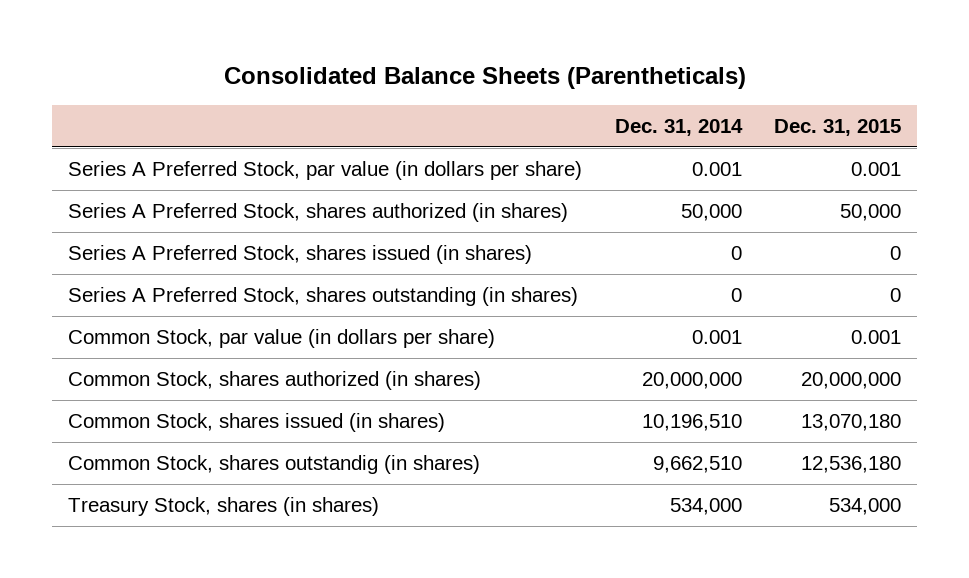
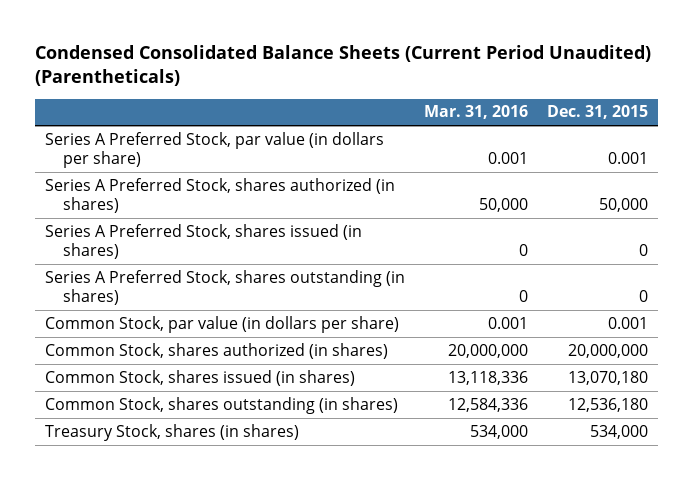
- Consolidated Balance Sheets (Parentheticals)
+ Condensed Consolidated Balance Sheets (Current Period Unaudited) (Parentheticals)
- | Dec. 31, 2014 | Dec. 31, 2015
+ | Mar. 31, 2016 | Dec. 31, 2015
- Common Stock, shares outstandig (in shares) | 9,662,510 | 12,536,180
+ Common Stock, shares outstanding (in shares) | 12,584,336 | 12,536,180

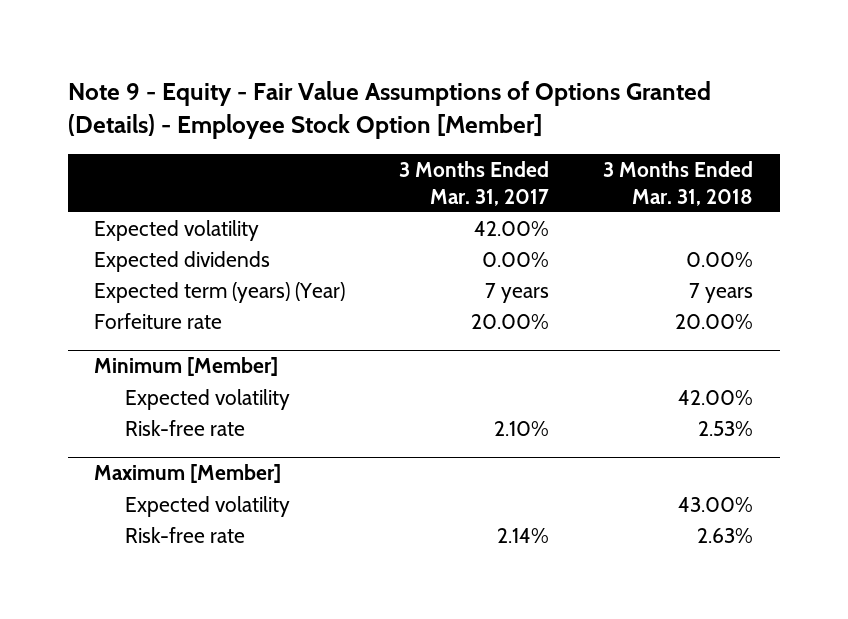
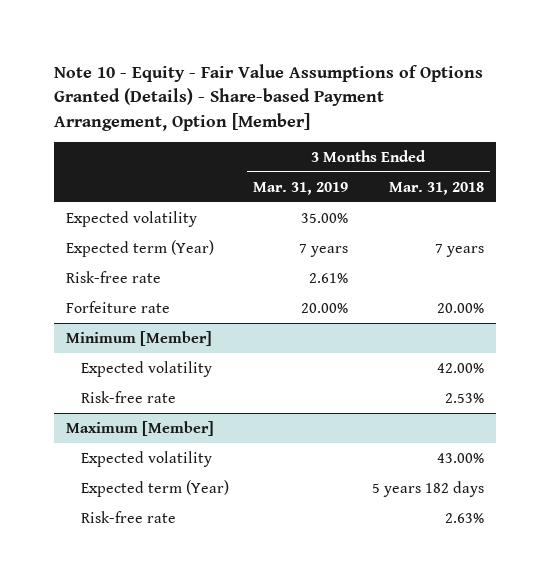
- Note 9 - Equity - Fair Value Assumptions of Options Granted (Details) - Employee Stock Option [Member]
+ Note 10 - Equity - Fair Value Assumptions of Options Granted (Details) - Share-based Payment Arrangement, Option [Member]
- | 3 Months Ended Mar. 31, 2017 | 3 Months Ended Mar. 31, 2018
+ | 3 Months Ended Mar. 31, 2019 | 3 Months Ended Mar. 31, 2018
- Expected dividends | 0.00% | 0.00%
- Expected term (years) (Year) | 7 years | 7 years
+ Expected term (Year) | 7 years | 7 years
+ Risk-free rate | 2.61% |
@ Maximum [Member]
+ Expected term (Year) | | 5 years 182 days

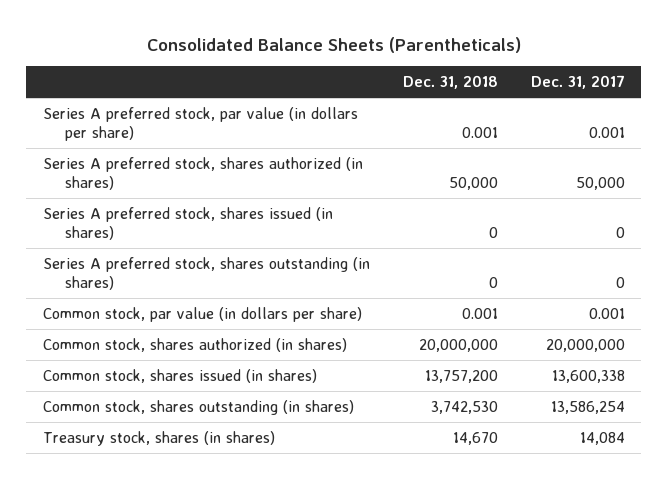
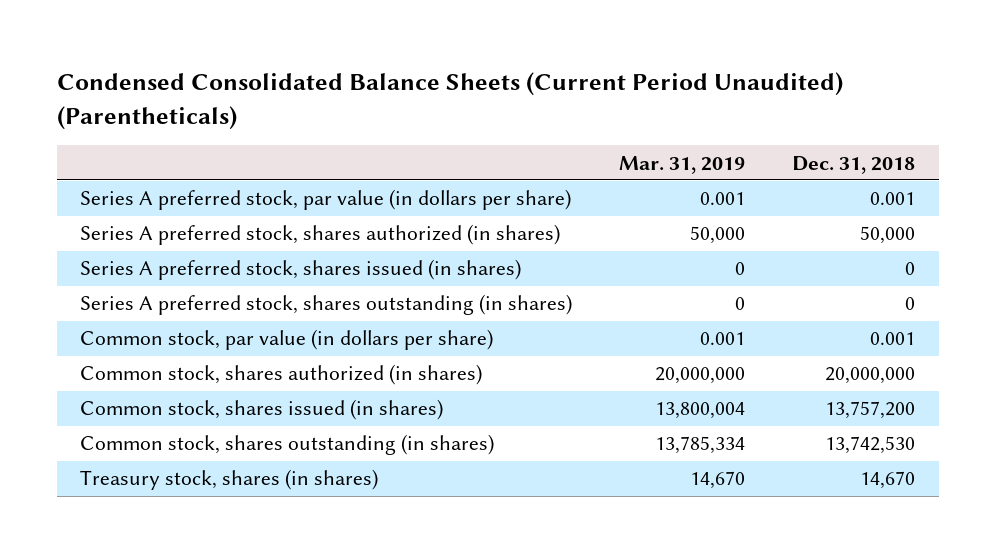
- Consolidated Balance Sheets (Parentheticals)
+ Condensed Consolidated Balance Sheets (Current Period Unaudited) (Parentheticals)
- | Dec. 31, 2018 | Dec. 31, 2017
+ | Mar. 31, 2019 | Dec. 31, 2018
- Common stock, shares outstanding (in shares) | 3,742,530 | 13,586,254
+ Common stock, shares outstanding (in shares) | 13,785,334 | 13,742,530

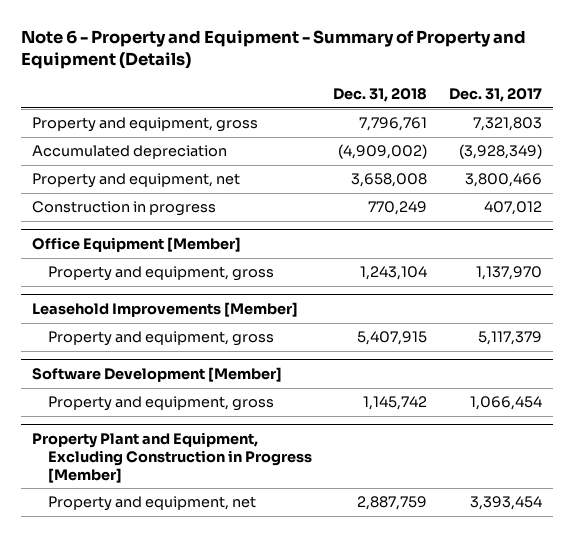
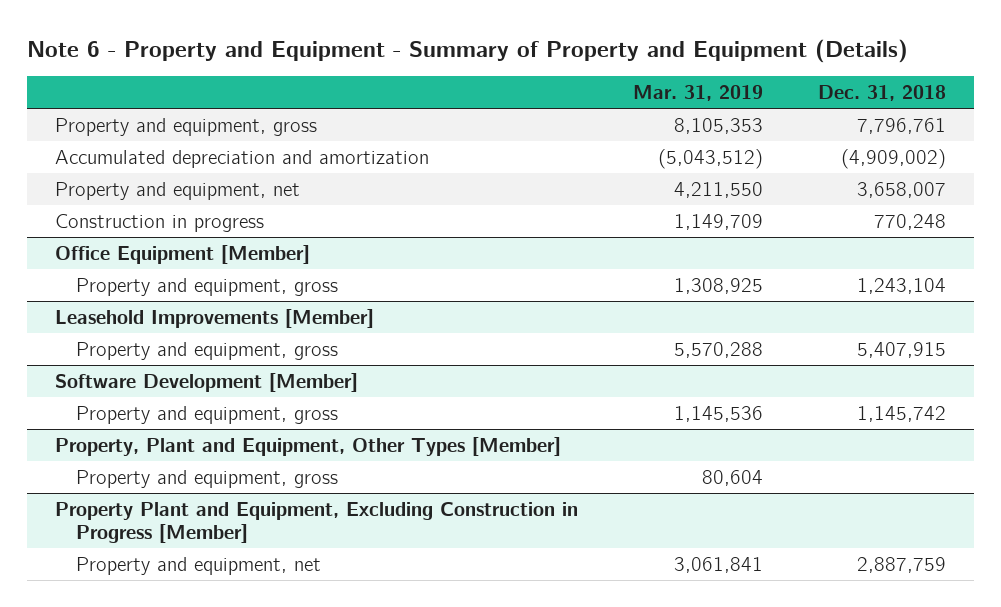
- | Dec. 31, 2018 | Dec. 31, 2017
+ | Mar. 31, 2019 | Dec. 31, 2018
- Accumulated depreciation | (4,909,002) | (3,928,349)
- Property and equipment, net | 3,658,008 | 3,800,466
- Construction in progress | 770,249 | 407,012
+ Accumulated depreciation and amortization | (5,043,512) | (4,909,002)
+ Property and equipment, net | 4,211,550 | 3,658,007
+ Construction in progress | 1,149,709 | 770,248
+ Property, Plant and Equipment, Other Types [Member]
+ Property and equipment, gross | 80,604 |

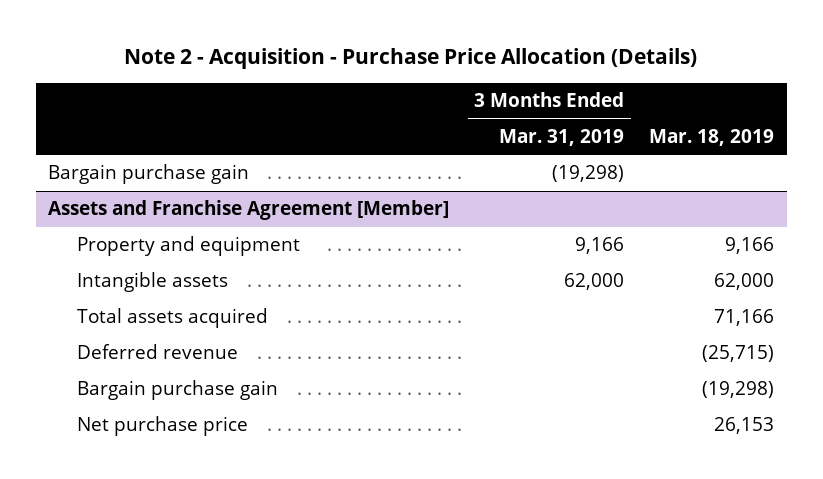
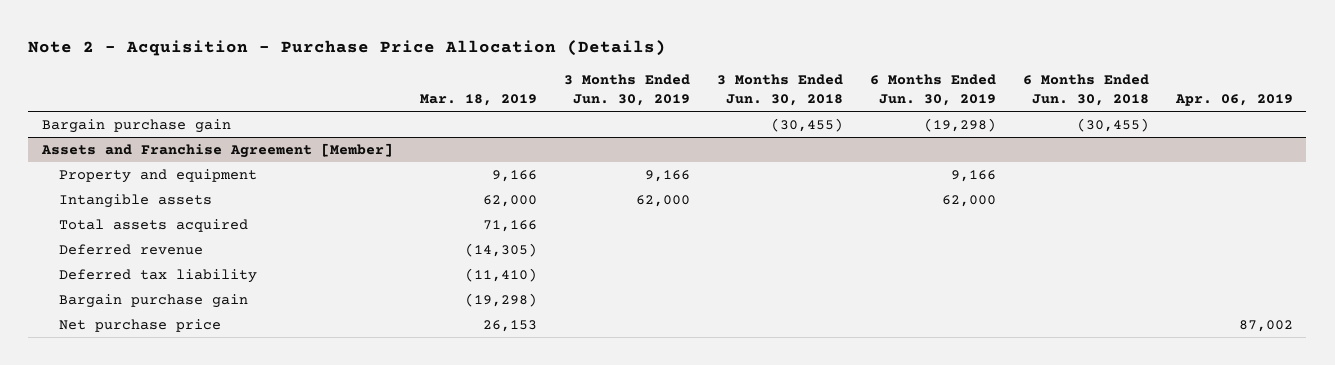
- | 3 Months Ended Mar. 31, 2019 | Mar. 18, 2019
+ | Mar. 18, 2019 | 3 Months Ended Jun. 30, 2019 | 3 Months Ended Jun. 30, 2018 | 6 Months Ended Jun. 30, 2019 | 6 Months Ended Jun. 30, 2018 | Apr. 06, 2019
@ Assets and Franchise Agreement [Member]
- Deferred revenue | | (25,715)
+ Deferred revenue | (14,305) | | | | |
+ Deferred tax liability | (11,410) | | | | |

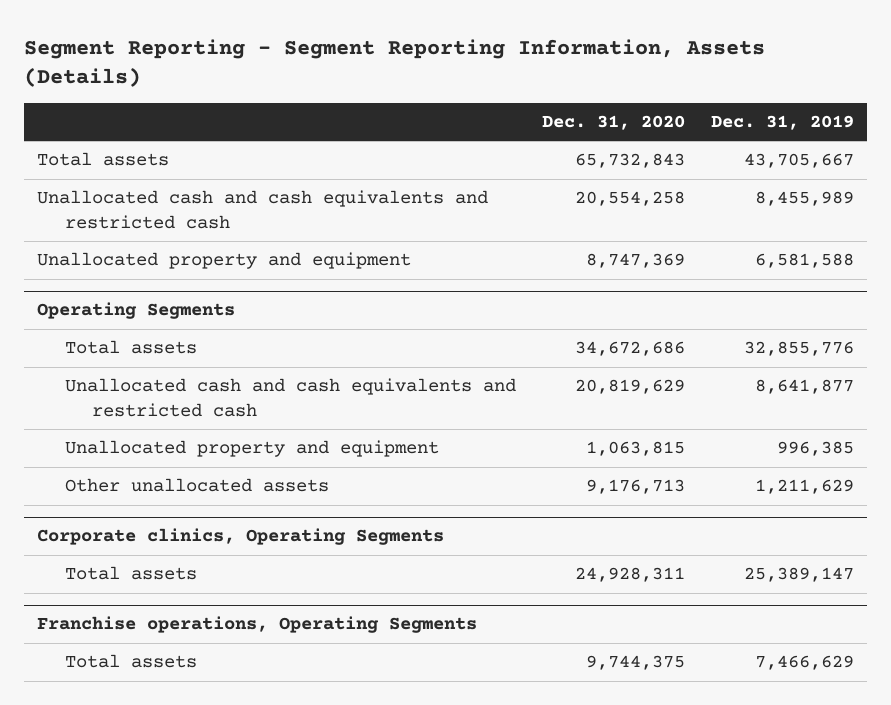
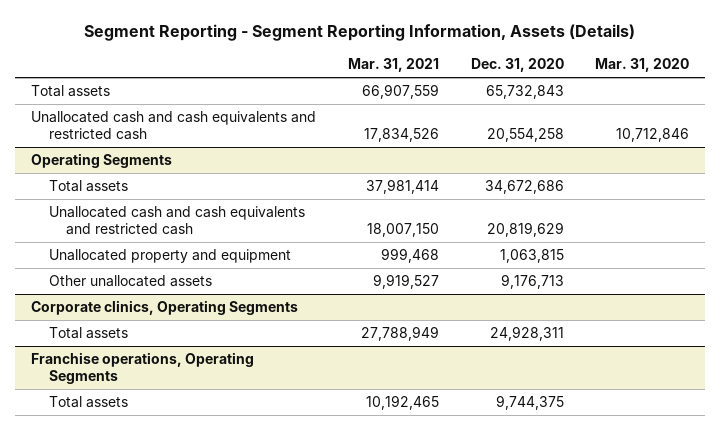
- | Dec. 31, 2020 | Dec. 31, 2019
+ | Mar. 31, 2021 | Dec. 31, 2020 | Mar. 31, 2020
- Unallocated property and equipment | 8,747,369 | 6,581,588

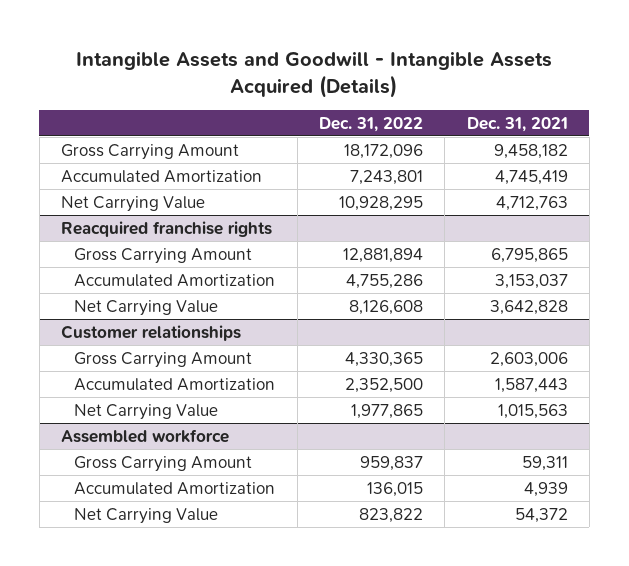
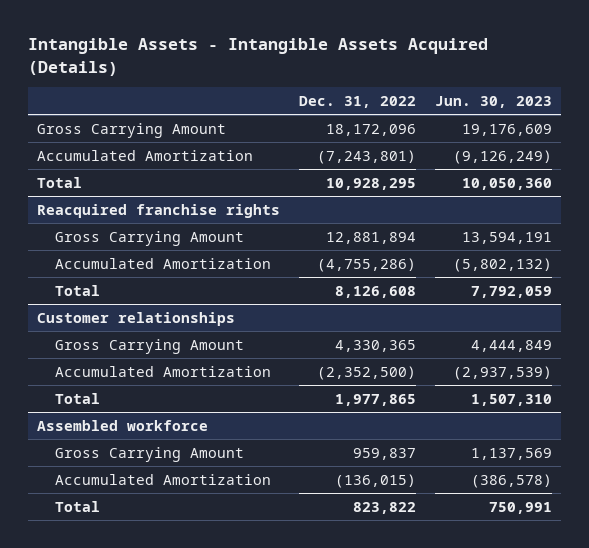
- Intangible Assets and Goodwill - Intangible Assets Acquired (Details)
+ Intangible Assets - Intangible Assets Acquired (Details)
- | Dec. 31, 2022 | Dec. 31, 2021
+ | Dec. 31, 2022 | Jun. 30, 2023
- Accumulated Amortization | 7,243,801 | 4,745,419
- Net Carrying Value | 10,928,295 | 4,712,763
+ Accumulated Amortization | (7,243,801) | (9,126,249)
+ Total | 10,928,295 | 10,050,360
@ Reacquired franchise rights
- Accumulated Amortization | 4,755,286 | 3,153,037
- Net Carrying Value | 8,126,608 | 3,642,828
+ Accumulated Amortization | (4,755,286) | (5,802,132)
+ Total | 8,126,608 | 7,792,059
@ Customer relationships
- Accumulated Amortization | 2,352,500 | 1,587,443
- Net Carrying Value | 1,977,865 | 1,015,563
+ Accumulated Amortization | (2,352,500) | (2,937,539)
+ Total | 1,977,865 | 1,507,310
@ Assembled workforce
- Accumulated Amortization | 136,015 | 4,939
- Net Carrying Value | 823,822 | 54,372
+ Accumulated Amortization | (136,015) | (386,578)
+ Total | 823,822 | 750,991

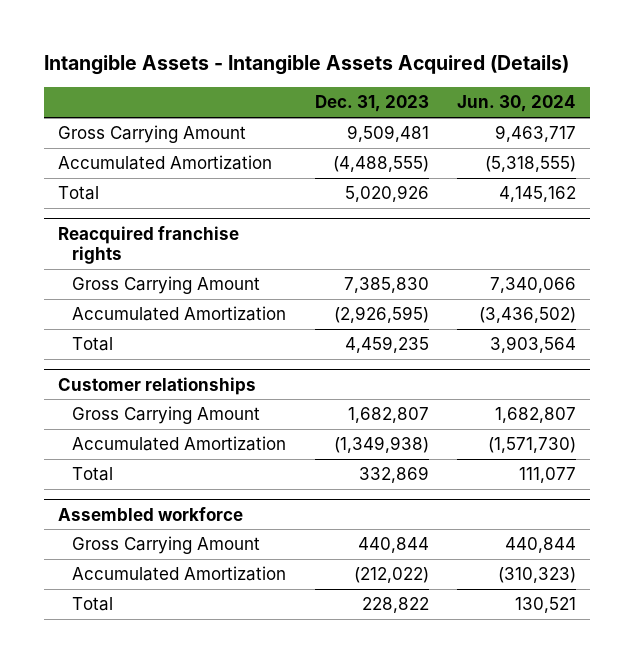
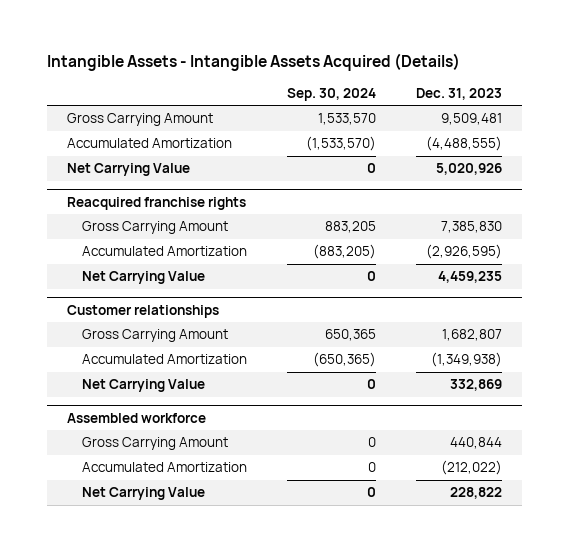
- | Dec. 31, 2023 | Jun. 30, 2024
+ | Sep. 30, 2024 | Dec. 31, 2023
- Total | 5,020,926 | 4,145,162
+ Net Carrying Value | 0 | 5,020,926
@ Reacquired franchise rights
- Total | 4,459,235 | 3,903,564
+ Net Carrying Value | 0 | 4,459,235
@ Customer relationships
- Total | 332,869 | 111,077
+ Net Carrying Value | 0 | 332,869
@ Assembled workforce
- Total | 228,822 | 130,521
+ Net Carrying Value | 0 | 228,822

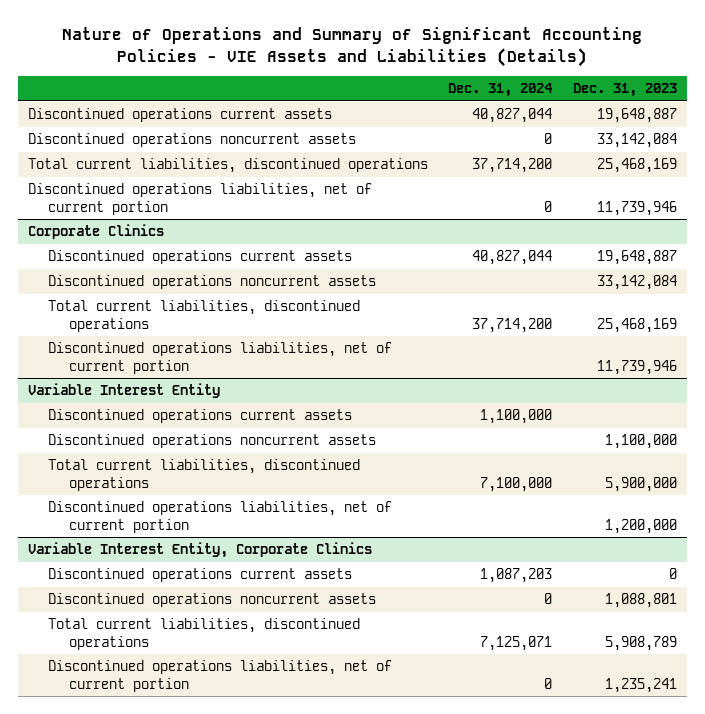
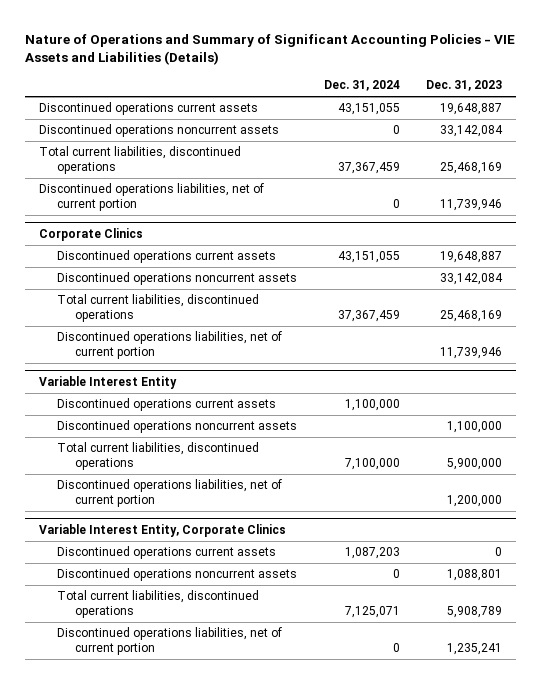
- Discontinued operations current assets | 40,827,044 | 19,648,887
+ Discontinued operations current assets | 43,151,055 | 19,648,887
- Total current liabilities, discontinued operations | 37,714,200 | 25,468,169
+ Total current liabilities, discontinued operations | 37,367,459 | 25,468,169
@ Corporate Clinics
- Discontinued operations current assets | 40,827,044 | 19,648,887
+ Discontinued operations current assets | 43,151,055 | 19,648,887
- Total current liabilities, discontinued operations | 37,714,200 | 25,468,169
+ Total current liabilities, discontinued operations | 37,367,459 | 25,468,169

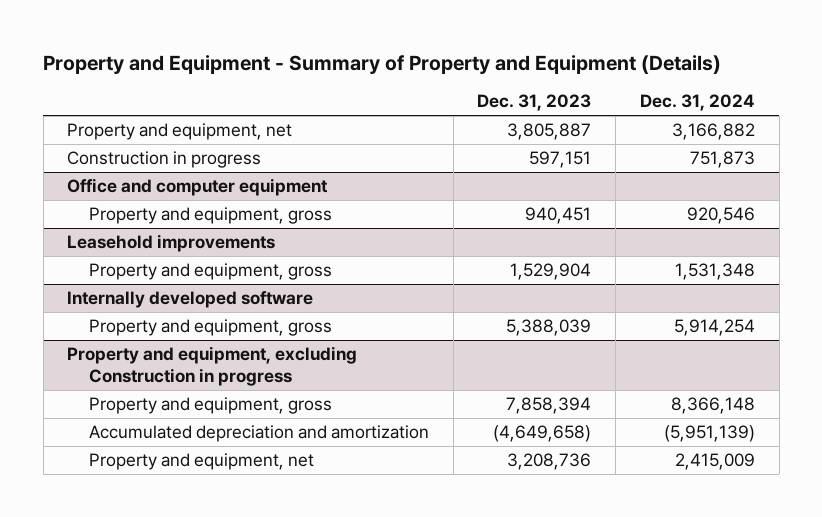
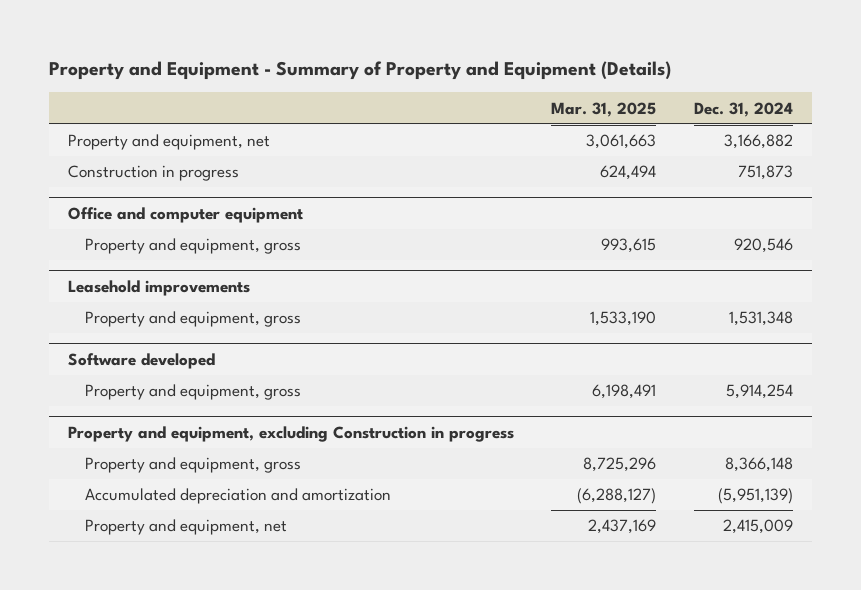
- | Dec. 31, 2023 | Dec. 31, 2024
+ | Mar. 31, 2025 | Dec. 31, 2024
- Internally developed software
+ Software developed

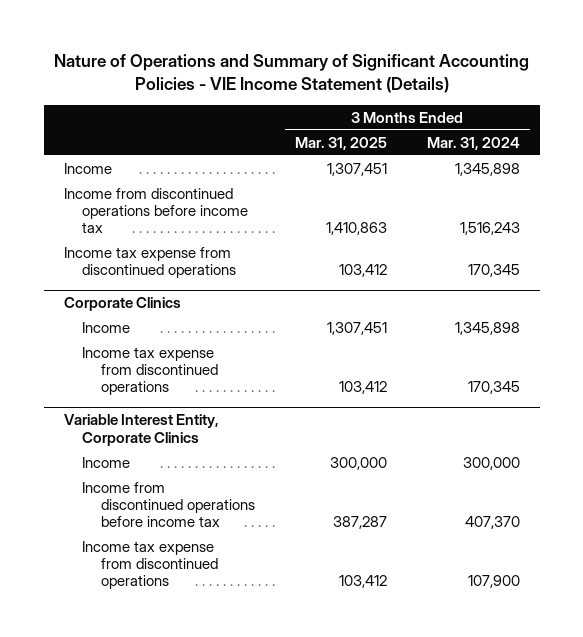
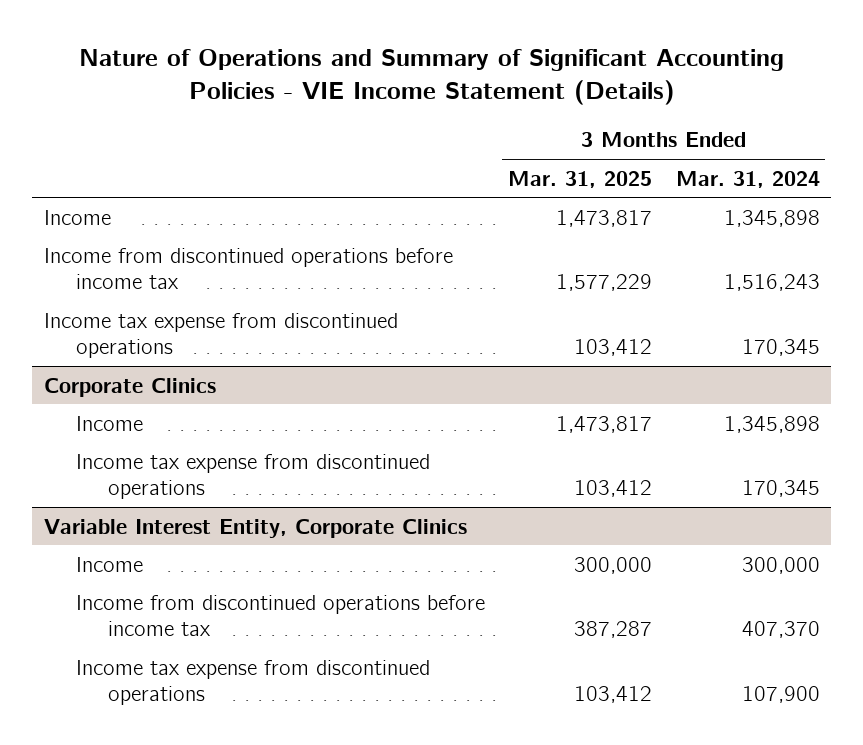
- Income | 1,307,451 | 1,345,898
- Income from discontinued operations before income tax | 1,410,863 | 1,516,243
+ Income | 1,473,817 | 1,345,898
+ Income from discontinued operations before income tax | 1,577,229 | 1,516,243
@ Corporate Clinics
- Income | 1,307,451 | 1,345,898
+ Income | 1,473,817 | 1,345,898

